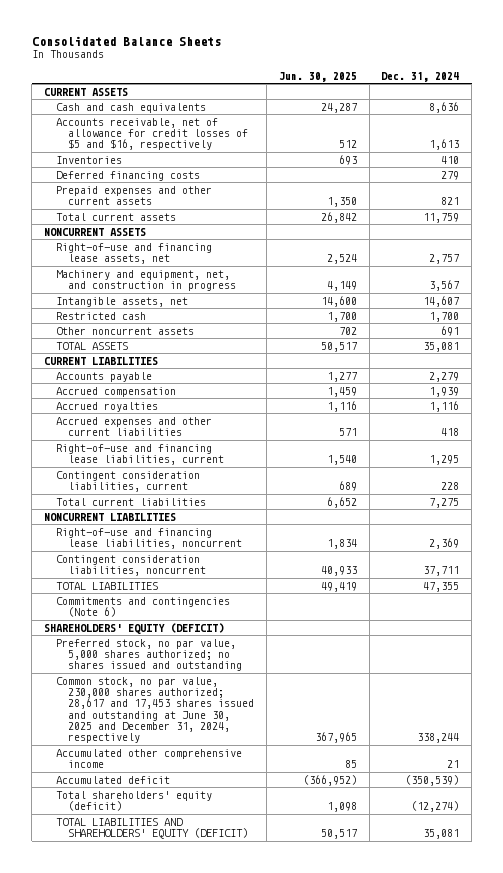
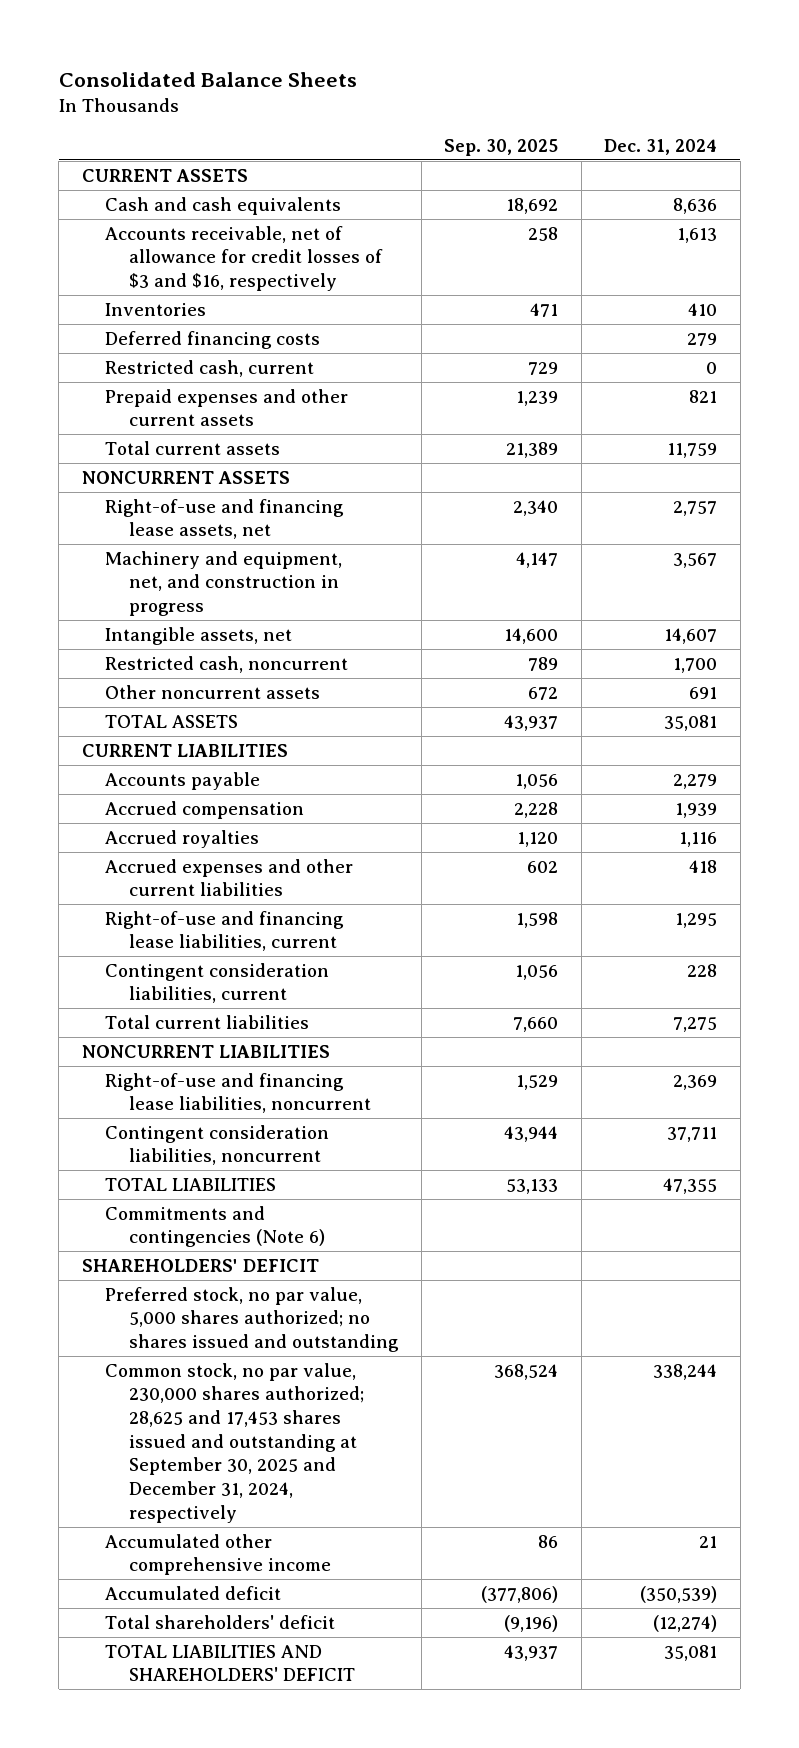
- | Jun. 30, 2025 | Dec. 31, 2024
+ | Sep. 30, 2025 | Dec. 31, 2024
- Accounts receivable, net of allowance for credit losses of $5 and $16, respectively | 512 | 1,613
+ Accounts receivable, net of allowance for credit losses of $3 and $16, respectively | 258 | 1,613
+ Restricted cash, current | 729 | 0
- Restricted cash | 1,700 | 1,700
+ Restricted cash, noncurrent | 789 | 1,700
- SHAREHOLDERS' EQUITY (DEFICIT)
+ SHAREHOLDERS' DEFICIT
- Common stock, no par value, 230,000 shares authorized; 28,617 and 17,453 shares issued and outstanding at June 30, 2025 and December 31, 2024, respectively | 367,965 | 338,244
+ Common stock, no par value, 230,000 shares authorized; 28,625 and 17,453 shares issued and outstanding at September 30, 2025 and December 31, 2024, respectively | 368,524 | 338,244
- Total shareholders' equity (deficit) | 1,098 | (12,274)
- TOTAL LIABILITIES AND SHAREHOLDERS' EQUITY (DEFICIT) | 50,517 | 35,081
+ Total shareholders' deficit | (9,196) | (12,274)
+ TOTAL LIABILITIES AND SHAREHOLDERS' DEFICIT | 43,937 | 35,081

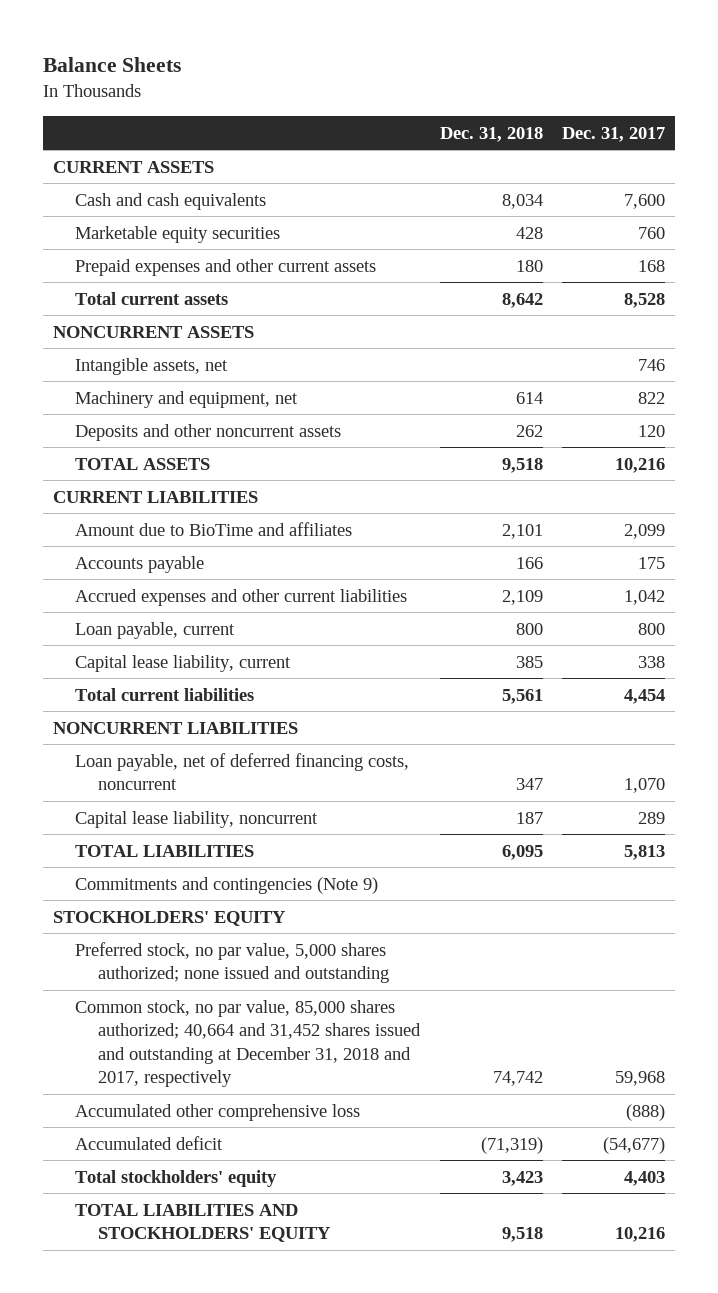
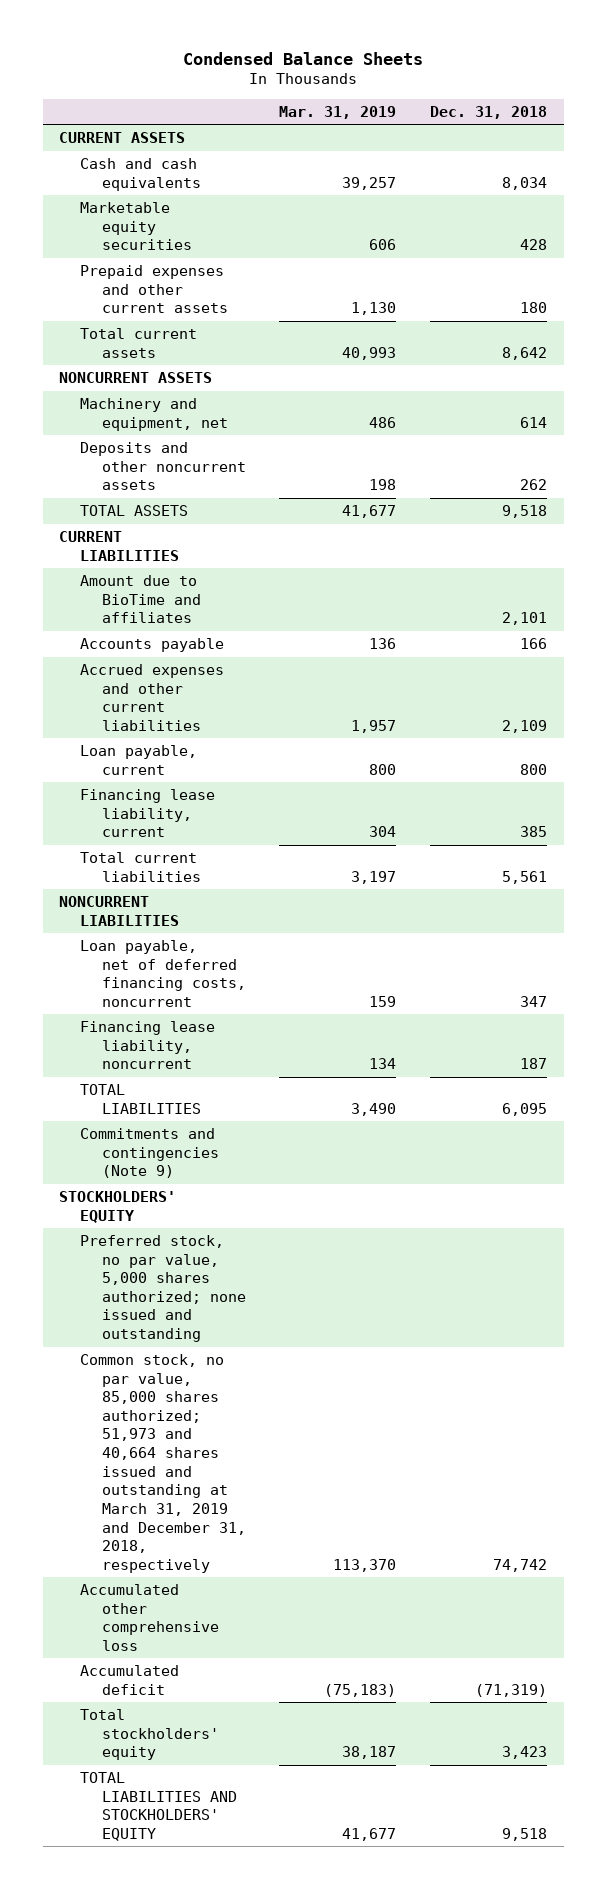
- Balance Sheets
+ Condensed Balance Sheets
- | Dec. 31, 2018 | Dec. 31, 2017
+ | Mar. 31, 2019 | Dec. 31, 2018
- Intangible assets, net | | 746
- Capital lease liability, current | 385 | 338
+ Financing lease liability, current | 304 | 385
- Capital lease liability, noncurrent | 187 | 289
+ Financing lease liability, noncurrent | 134 | 187
- Common stock, no par value, 85,000 shares authorized; 40,664 and 31,452 shares issued and outstanding at December 31, 2018 and 2017, respectively | 74,742 | 59,968
+ Common stock, no par value, 85,000 shares authorized; 51,973 and 40,664 shares issued and outstanding at March 31, 2019 and December 31, 2018, respectively | 113,370 | 74,742

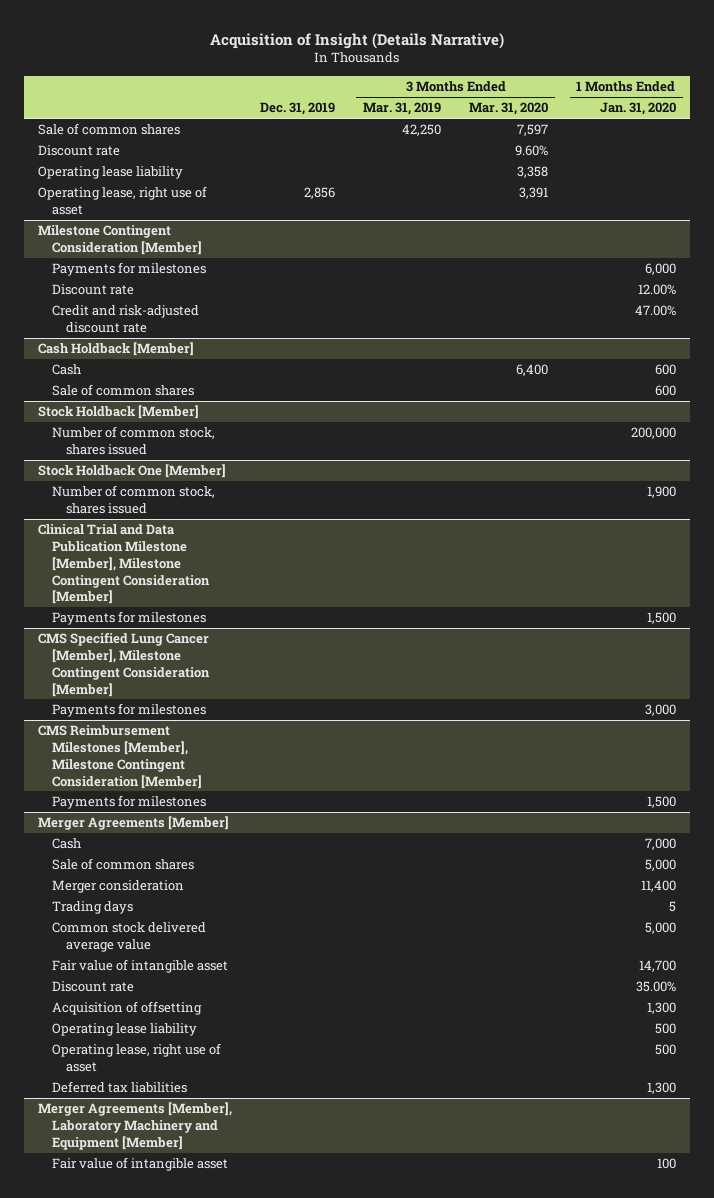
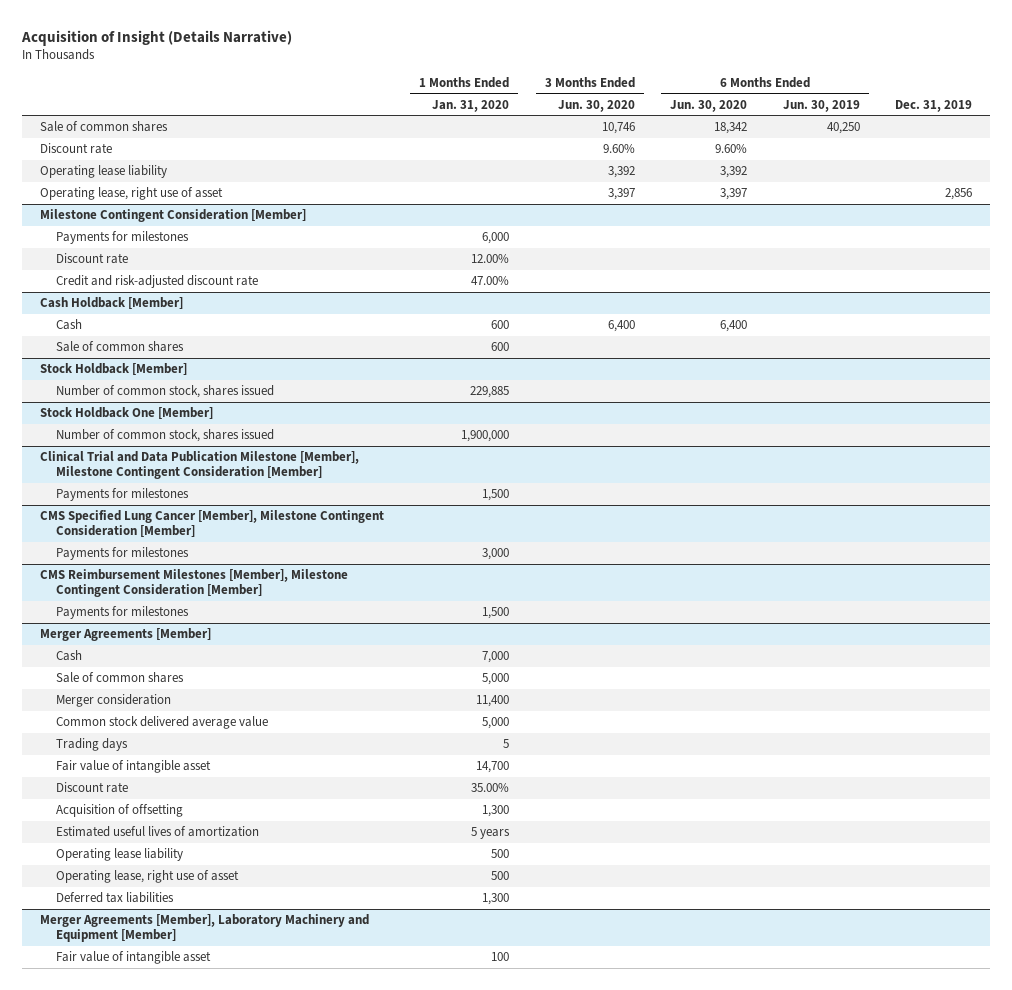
- | Dec. 31, 2019 | 3 Months Ended Mar. 31, 2019 | 3 Months Ended Mar. 31, 2020 | 1 Months Ended Jan. 31, 2020
+ | 1 Months Ended Jan. 31, 2020 | 3 Months Ended Jun. 30, 2020 | 6 Months Ended Jun. 30, 2020 | 6 Months Ended Jun. 30, 2019 | Dec. 31, 2019
@ Stock Holdback [Member]
- Number of common stock, shares issued | | | | 200,000
+ Number of common stock, shares issued | 229,885 | | | |
@ Stock Holdback One [Member]
- Number of common stock, shares issued | | | | 1,900
+ Number of common stock, shares issued | 1,900,000 | | | |
@ Merger Agreements [Member]
moved down: Trading days | 5 | | | |
+ Estimated useful lives of amortization | 5 years | | | |

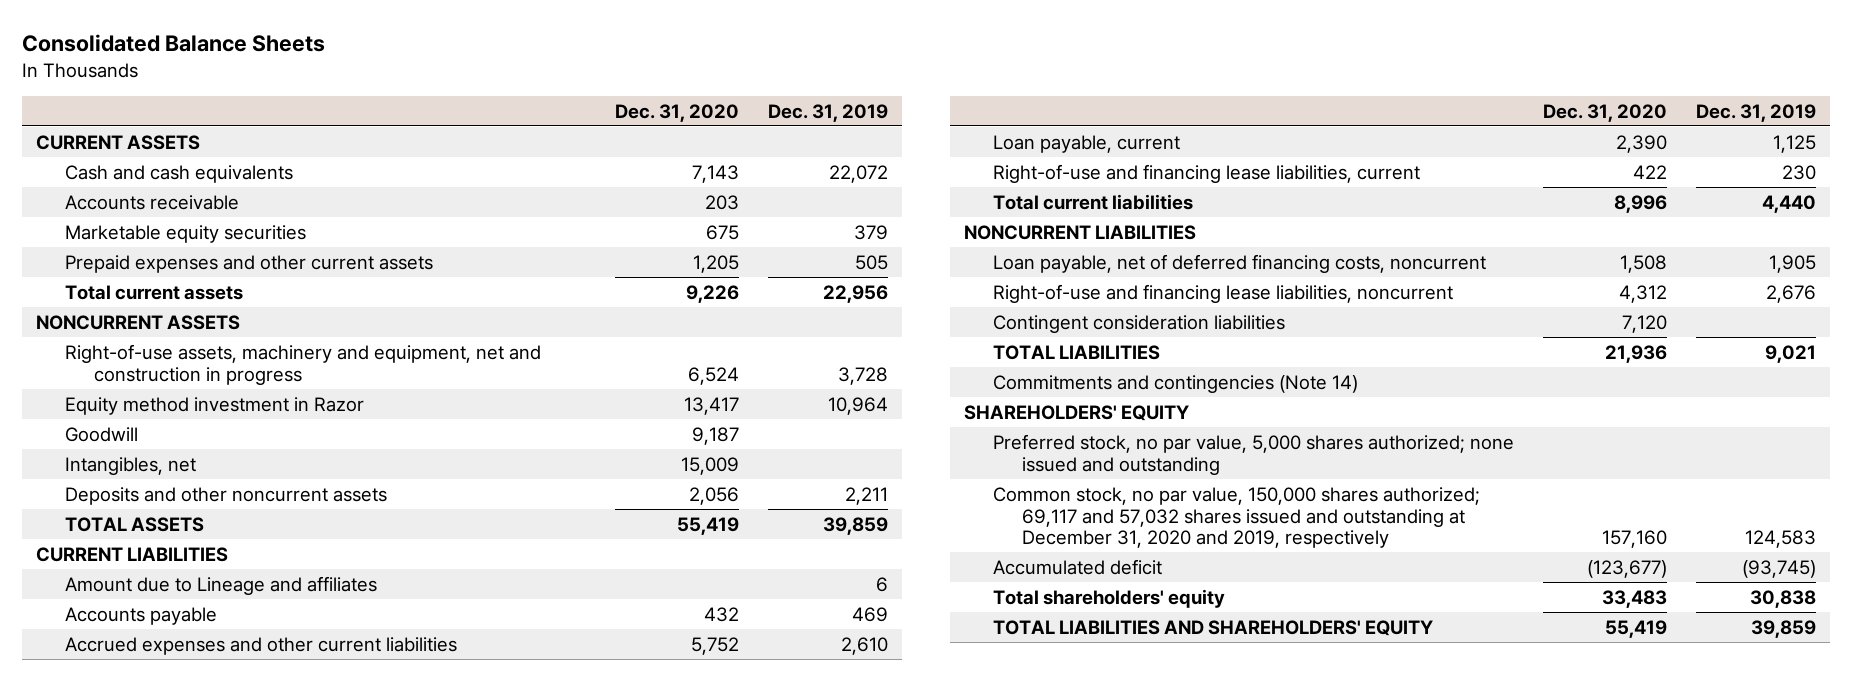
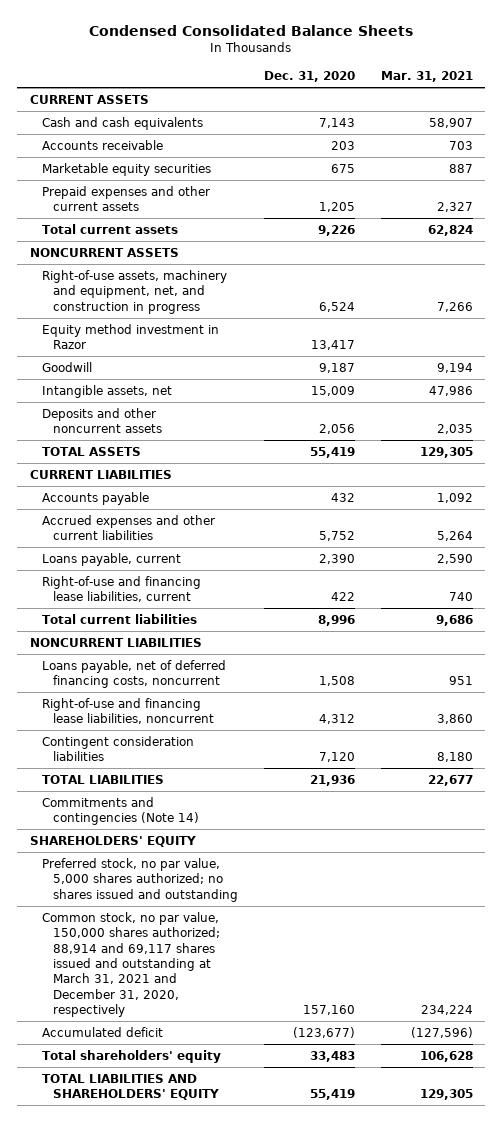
- Consolidated Balance Sheets
+ Condensed Consolidated Balance Sheets
- | Dec. 31, 2020 | Dec. 31, 2019
+ | Dec. 31, 2020 | Mar. 31, 2021
- Right-of-use assets, machinery and equipment, net and construction in progress | 6,524 | 3,728
+ Right-of-use assets, machinery and equipment, net, and construction in progress | 6,524 | 7,266
- Intangibles, net | 15,009 |
+ Intangible assets, net | 15,009 | 47,986
- Amount due to Lineage and affiliates | | 6
- Loan payable, current | 2,390 | 1,125
+ Loans payable, current | 2,390 | 2,590
- Loan payable, net of deferred financing costs, noncurrent | 1,508 | 1,905
+ Loans payable, net of deferred financing costs, noncurrent | 1,508 | 951
- Preferred stock, no par value, 5,000 shares authorized; none issued and outstanding
- Common stock, no par value, 150,000 shares authorized; 69,117 and 57,032 shares issued and outstanding at December 31, 2020 and 2019, respectively | 157,160 | 124,583
+ Preferred stock, no par value, 5,000 shares authorized; no shares issued and outstanding
+ Common stock, no par value, 150,000 shares authorized; 88,914 and 69,117 shares issued and outstanding at March 31, 2021 and December 31, 2020, respectively | 157,160 | 234,224

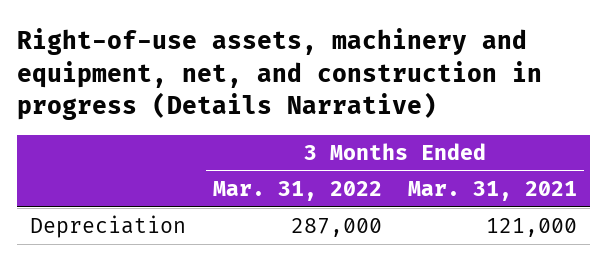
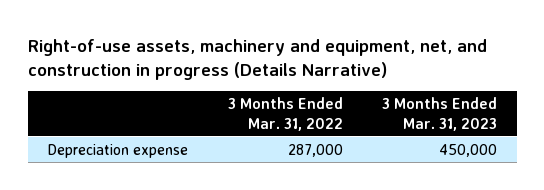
- | 3 Months Ended Mar. 31, 2022 | 3 Months Ended Mar. 31, 2021
+ | 3 Months Ended Mar. 31, 2022 | 3 Months Ended Mar. 31, 2023
- Depreciation | 287,000 | 121,000
+ Depreciation expense | 287,000 | 450,000

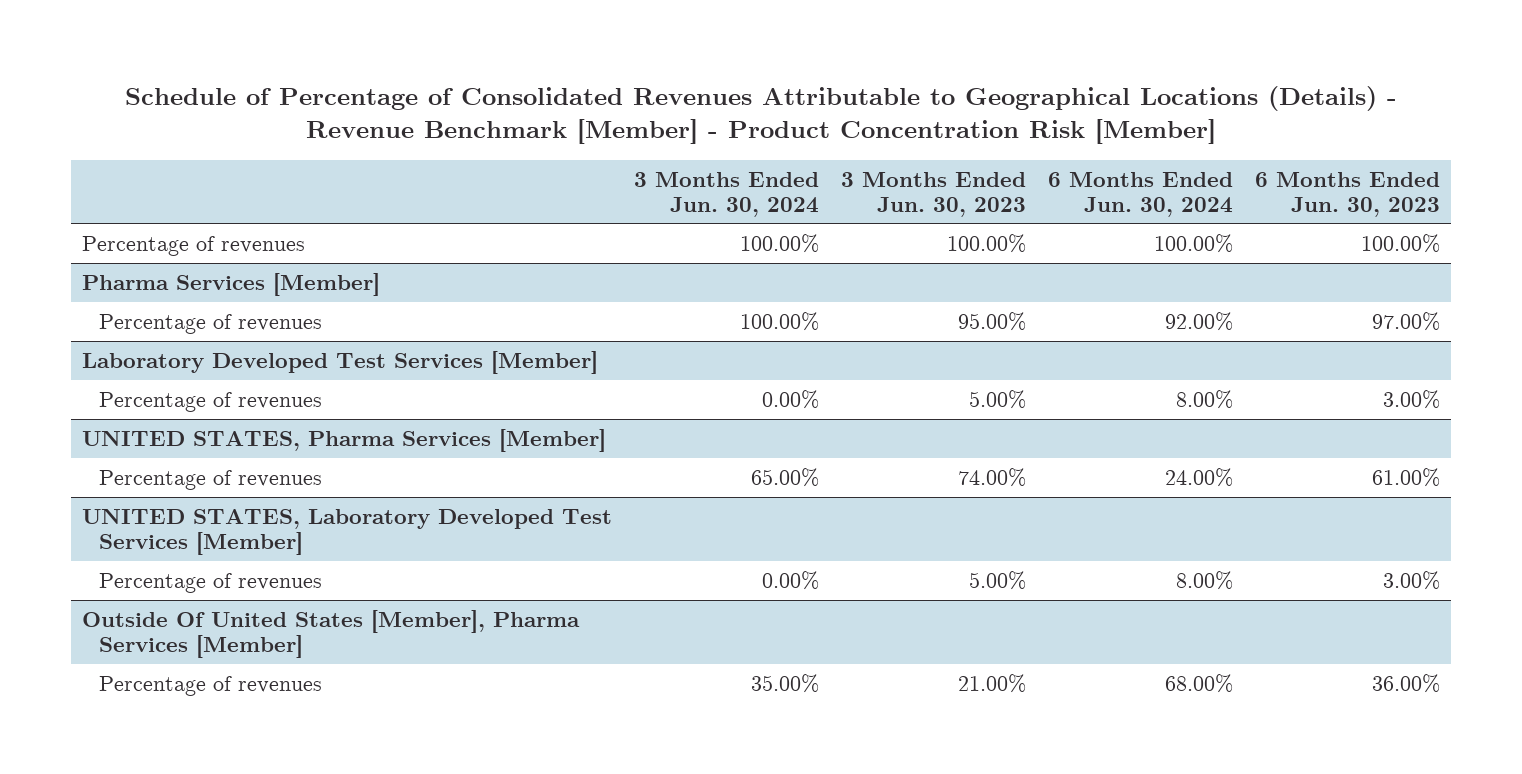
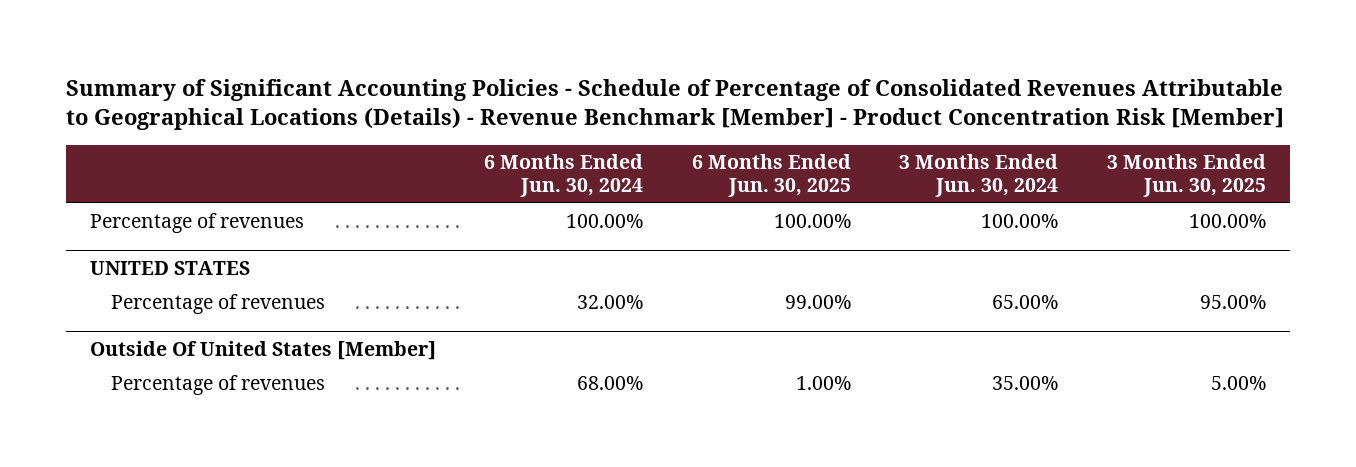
- Schedule of Percentage of Consolidated Revenues Attributable to Geographical Locations (Details) - Revenue Benchmark [Member] - Product Concentration Risk [Member]
+ Summary of Significant Accounting Policies - Schedule of Percentage of Consolidated Revenues Attributable to Geographical Locations (Details) - Revenue Benchmark [Member] - Product Concentration Risk [Member]
- | 3 Months Ended Jun. 30, 2024 | 3 Months Ended Jun. 30, 2023 | 6 Months Ended Jun. 30, 2024 | 6 Months Ended Jun. 30, 2023
+ | 6 Months Ended Jun. 30, 2024 | 6 Months Ended Jun. 30, 2025 | 3 Months Ended Jun. 30, 2024 | 3 Months Ended Jun. 30, 2025
- Pharma Services [Member]
- Percentage of revenues | 100.00% | 95.00% | 92.00% | 97.00%
- Laboratory Developed Test Services [Member]
- Percentage of revenues | 0.00% | 5.00% | 8.00% | 3.00%
- UNITED STATES, Pharma Services [Member]
- Percentage of revenues | 65.00% | 74.00% | 24.00% | 61.00%
- UNITED STATES, Laboratory Developed Test Services [Member]
- Percentage of revenues | 0.00% | 5.00% | 8.00% | 3.00%
- Outside Of United States [Member], Pharma Services [Member]
+ UNITED STATES
+ Percentage of revenues | 32.00% | 99.00% | 65.00% | 95.00%
+ Outside Of United States [Member]

